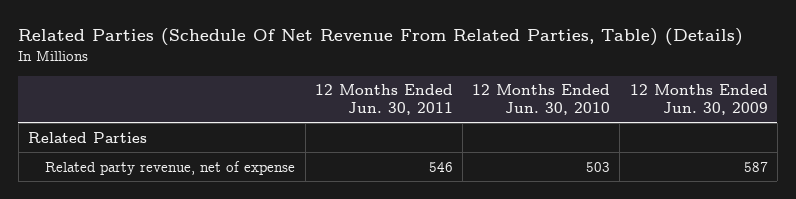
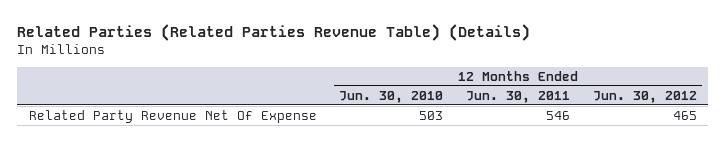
- Related Parties (Schedule Of Net Revenue From Related Parties, Table) (Details)
+ Related Parties (Related Parties Revenue Table) (Details)
- | 12 Months Ended Jun. 30, 2011 | 12 Months Ended Jun. 30, 2010 | 12 Months Ended Jun. 30, 2009
+ | 12 Months Ended Jun. 30, 2010 | 12 Months Ended Jun. 30, 2011 | 12 Months Ended Jun. 30, 2012
- Related Parties
- Related party revenue, net of expense | 546 | 503 | 587
+ Related Party Revenue Net Of Expense | 503 | 546 | 465

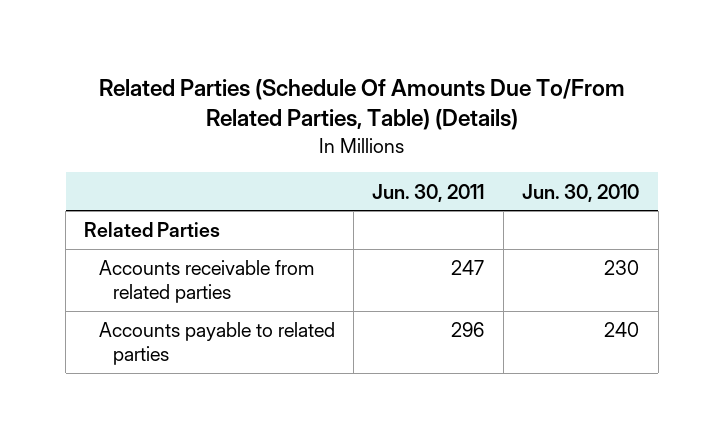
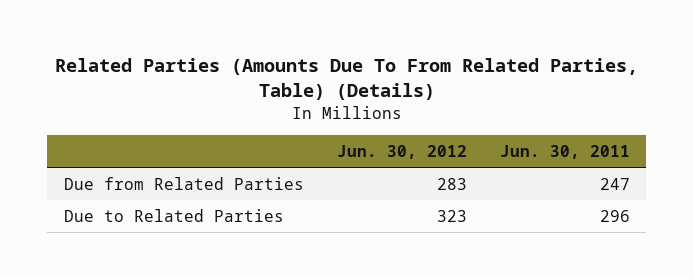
- Related Parties (Schedule Of Amounts Due To/From Related Parties, Table) (Details)
+ Related Parties (Amounts Due To From Related Parties, Table) (Details)
- | Jun. 30, 2011 | Jun. 30, 2010
+ | Jun. 30, 2012 | Jun. 30, 2011
- Related Parties
- Accounts receivable from related parties | 247 | 230
- Accounts payable to related parties | 296 | 240
+ Due from Related Parties | 283 | 247
+ Due to Related Parties | 323 | 296

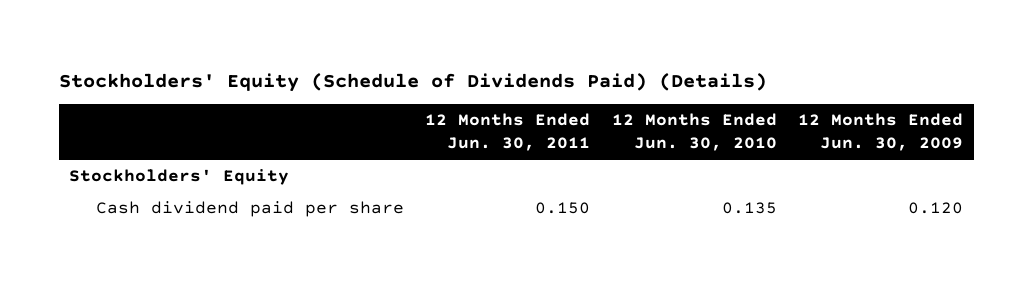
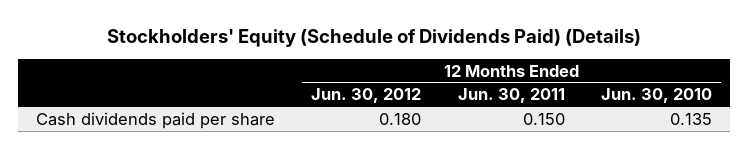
- | 12 Months Ended Jun. 30, 2011 | 12 Months Ended Jun. 30, 2010 | 12 Months Ended Jun. 30, 2009
+ | 12 Months Ended Jun. 30, 2012 | 12 Months Ended Jun. 30, 2011 | 12 Months Ended Jun. 30, 2010
- Stockholders' Equity
- Cash dividend paid per share | 0.150 | 0.135 | 0.120
+ Cash dividends paid per share | 0.180 | 0.150 | 0.135

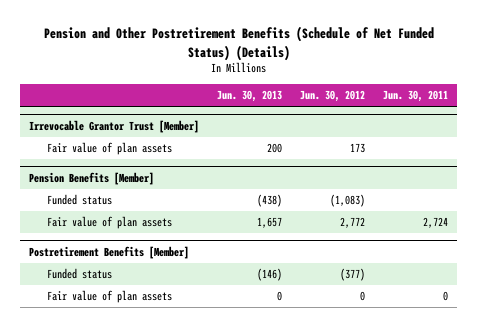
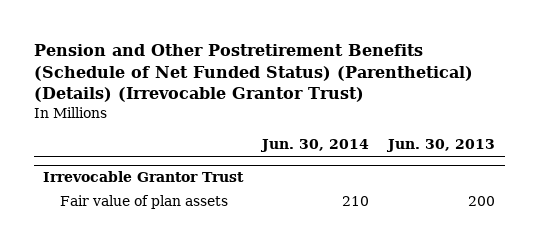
- Pension and Other Postretirement Benefits (Schedule of Net Funded Status) (Details)
+ Pension and Other Postretirement Benefits (Schedule of Net Funded Status) (Parenthetical) (Details) (Irrevocable Grantor Trust)
- | Jun. 30, 2013 | Jun. 30, 2012 | Jun. 30, 2011
+ | Jun. 30, 2014 | Jun. 30, 2013
- Irrevocable Grantor Trust [Member]
+ Irrevocable Grantor Trust
- Pension Benefits [Member]
- Funded status | (438) | (1,083) |
- Fair value of plan assets | 1,657 | 2,772 | 2,724
- Postretirement Benefits [Member]
- Funded status | (146) | (377) |
- Fair value of plan assets | 0 | 0 | 0

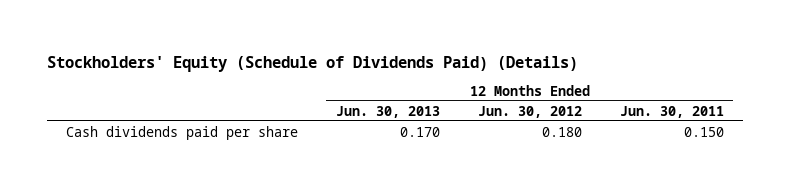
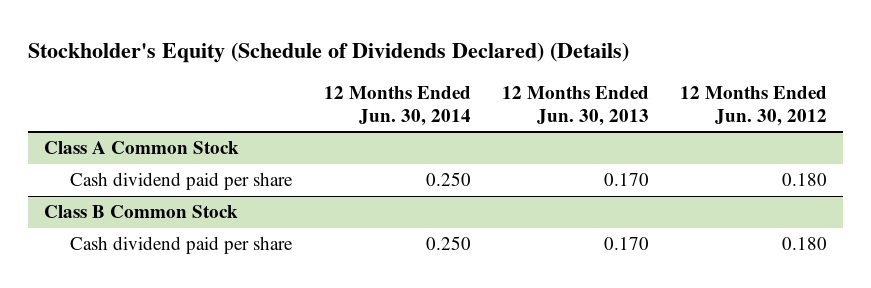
- Stockholders' Equity (Schedule of Dividends Paid) (Details)
+ Stockholder's Equity (Schedule of Dividends Declared) (Details)
- | 12 Months Ended Jun. 30, 2013 | 12 Months Ended Jun. 30, 2012 | 12 Months Ended Jun. 30, 2011
+ | 12 Months Ended Jun. 30, 2014 | 12 Months Ended Jun. 30, 2013 | 12 Months Ended Jun. 30, 2012
- Cash dividends paid per share | 0.170 | 0.180 | 0.150
+ Class A Common Stock
+ Cash dividend paid per share | 0.250 | 0.170 | 0.180
+ Class B Common Stock
+ Cash dividend paid per share | 0.250 | 0.170 | 0.180

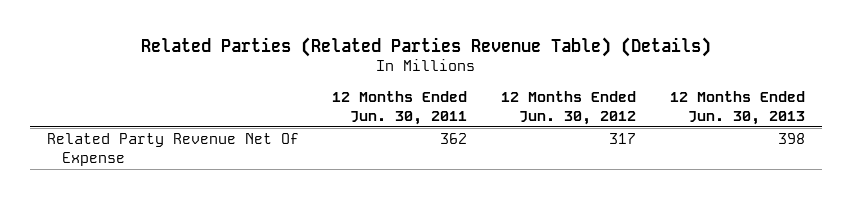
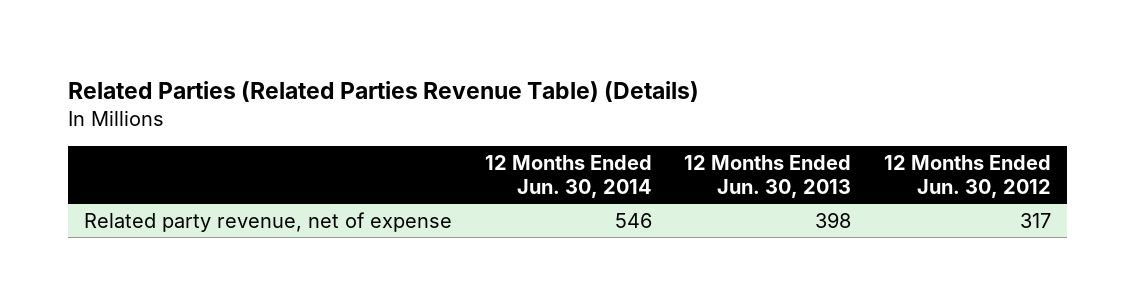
- | 12 Months Ended Jun. 30, 2011 | 12 Months Ended Jun. 30, 2012 | 12 Months Ended Jun. 30, 2013
+ | 12 Months Ended Jun. 30, 2014 | 12 Months Ended Jun. 30, 2013 | 12 Months Ended Jun. 30, 2012
- Related Party Revenue Net Of Expense | 362 | 317 | 398
+ Related party revenue, net of expense | 546 | 398 | 317

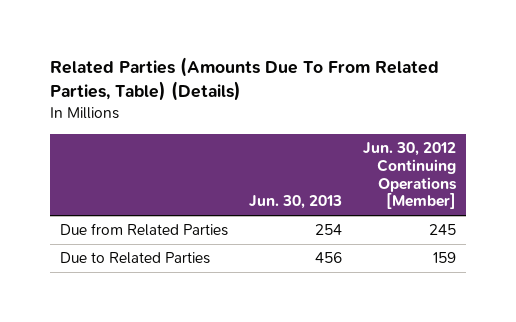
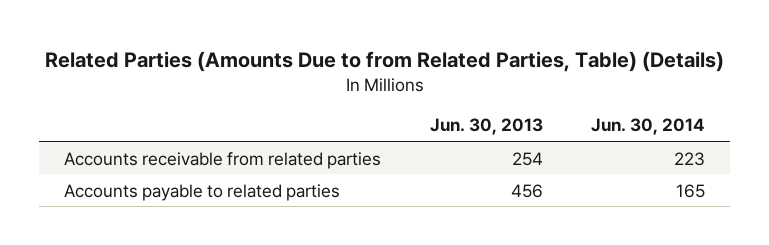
- Related Parties (Amounts Due To From Related Parties, Table) (Details)
+ Related Parties (Amounts Due to from Related Parties, Table) (Details)
- | Jun. 30, 2013 | Jun. 30, 2012 Continuing Operations [Member]
+ | Jun. 30, 2013 | Jun. 30, 2014
- Due from Related Parties | 254 | 245
- Due to Related Parties | 456 | 159
+ Accounts receivable from related parties | 254 | 223
+ Accounts payable to related parties | 456 | 165

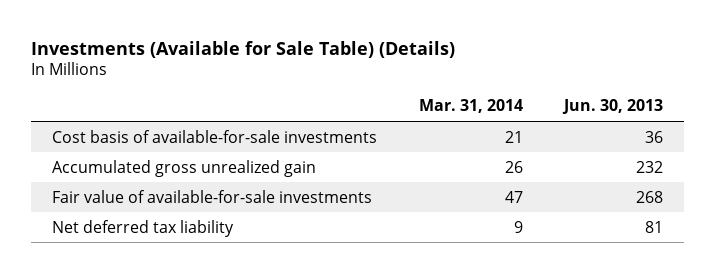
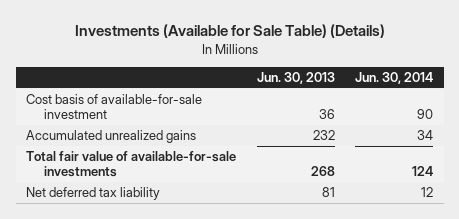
- | Mar. 31, 2014 | Jun. 30, 2013
+ | Jun. 30, 2013 | Jun. 30, 2014
- Cost basis of available-for-sale investments | 21 | 36
- Accumulated gross unrealized gain | 26 | 232
- Fair value of available-for-sale investments | 47 | 268
+ Cost basis of available-for-sale investment | 36 | 90
+ Accumulated unrealized gains | 232 | 34
+ Total fair value of available-for-sale investments | 268 | 124

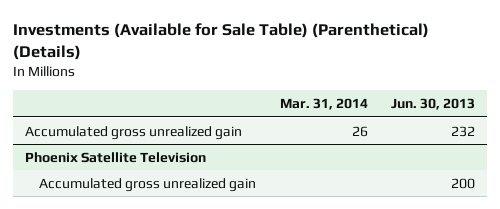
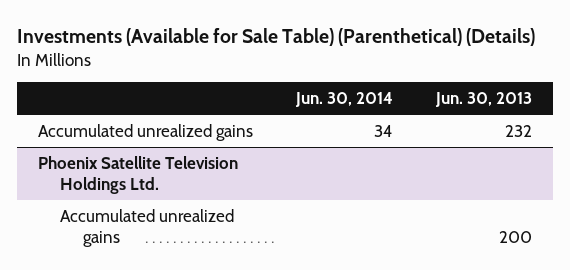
- | Mar. 31, 2014 | Jun. 30, 2013
+ | Jun. 30, 2014 | Jun. 30, 2013
- Accumulated gross unrealized gain | 26 | 232
- Phoenix Satellite Television
- Accumulated gross unrealized gain | | 200
+ Accumulated unrealized gains | 34 | 232
+ Phoenix Satellite Television Holdings Ltd.
+ Accumulated unrealized gains | | 200

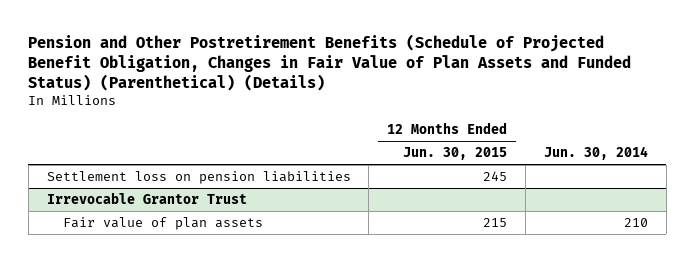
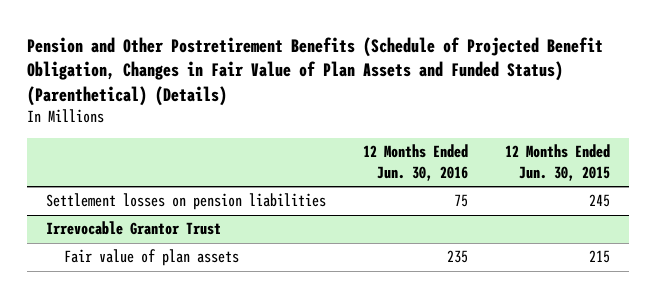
- | 12 Months Ended Jun. 30, 2015 | Jun. 30, 2014
+ | 12 Months Ended Jun. 30, 2016 | 12 Months Ended Jun. 30, 2015
- Settlement loss on pension liabilities | 245 |
+ Settlement losses on pension liabilities | 75 | 245

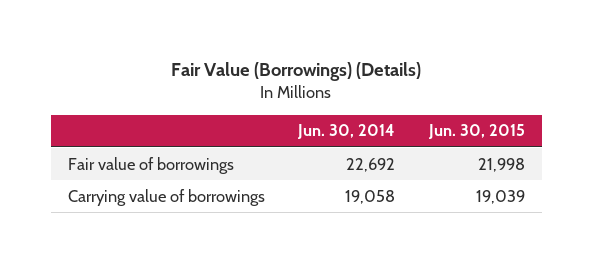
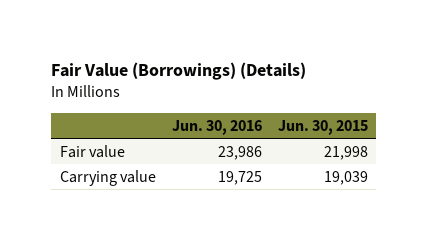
- | Jun. 30, 2014 | Jun. 30, 2015
+ | Jun. 30, 2016 | Jun. 30, 2015
- Fair value of borrowings | 22,692 | 21,998
- Carrying value of borrowings | 19,058 | 19,039
+ Fair value | 23,986 | 21,998
+ Carrying value | 19,725 | 19,039

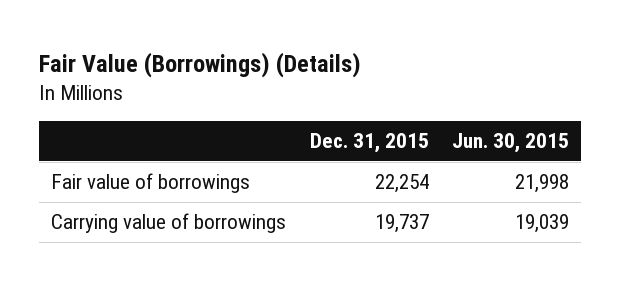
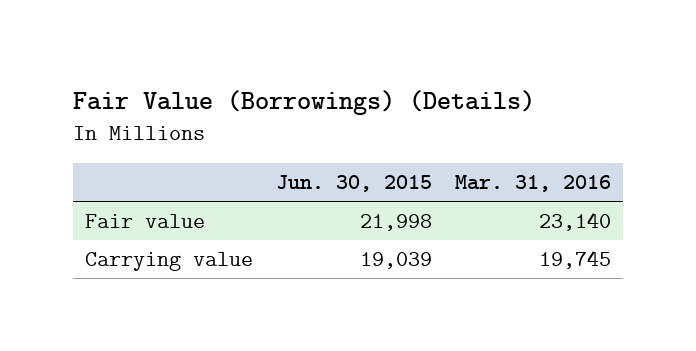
- | Dec. 31, 2015 | Jun. 30, 2015
+ | Jun. 30, 2015 | Mar. 31, 2016
- Fair value of borrowings | 22,254 | 21,998
- Carrying value of borrowings | 19,737 | 19,039
+ Fair value | 21,998 | 23,140
+ Carrying value | 19,039 | 19,745

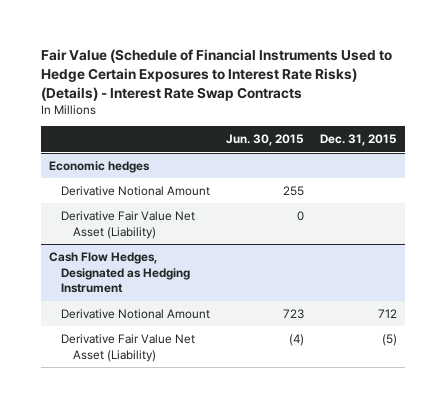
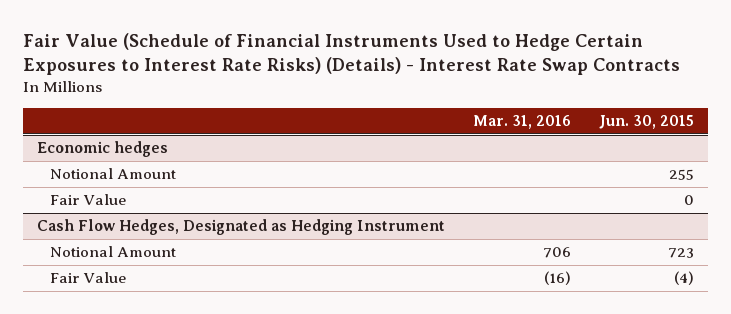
- | Jun. 30, 2015 | Dec. 31, 2015
+ | Mar. 31, 2016 | Jun. 30, 2015
@ Economic hedges
- Derivative Notional Amount | 255 |
- Derivative Fair Value Net Asset (Liability) | 0 |
+ Notional Amount | | 255
+ Fair Value | | 0
@ Cash Flow Hedges, Designated as Hedging Instrument
- Derivative Notional Amount | 723 | 712
- Derivative Fair Value Net Asset (Liability) | (4) | (5)
+ Notional Amount | 706 | 723
+ Fair Value | (16) | (4)

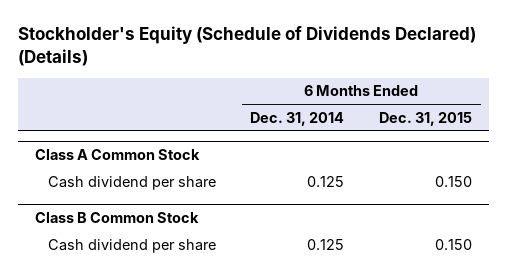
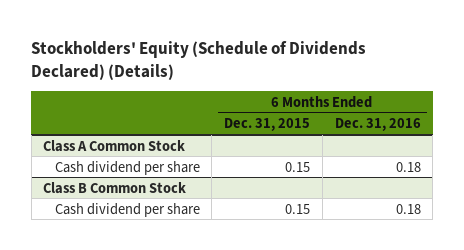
- Stockholder's Equity (Schedule of Dividends Declared) (Details)
+ Stockholders' Equity (Schedule of Dividends Declared) (Details)
- | 6 Months Ended Dec. 31, 2014 | 6 Months Ended Dec. 31, 2015
+ | 6 Months Ended Dec. 31, 2015 | 6 Months Ended Dec. 31, 2016
@ Class A Common Stock
- Cash dividend per share | 0.125 | 0.150
+ Cash dividend per share | 0.15 | 0.18
@ Class B Common Stock
- Cash dividend per share | 0.125 | 0.150
+ Cash dividend per share | 0.15 | 0.18

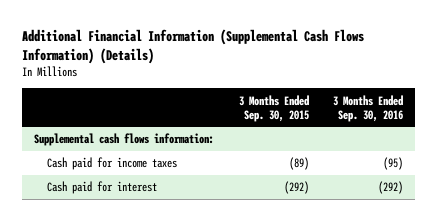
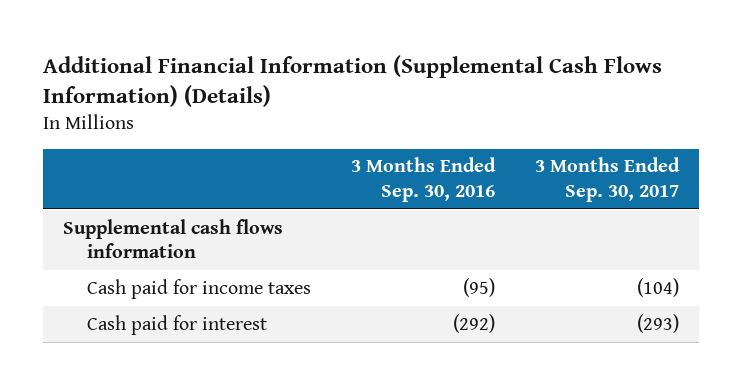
- | 3 Months Ended Sep. 30, 2015 | 3 Months Ended Sep. 30, 2016
+ | 3 Months Ended Sep. 30, 2016 | 3 Months Ended Sep. 30, 2017
- Supplemental cash flows information:
+ Supplemental cash flows information

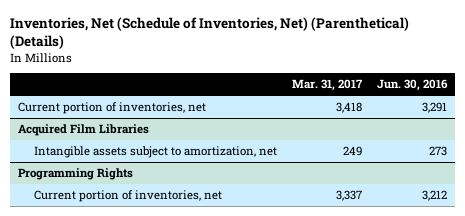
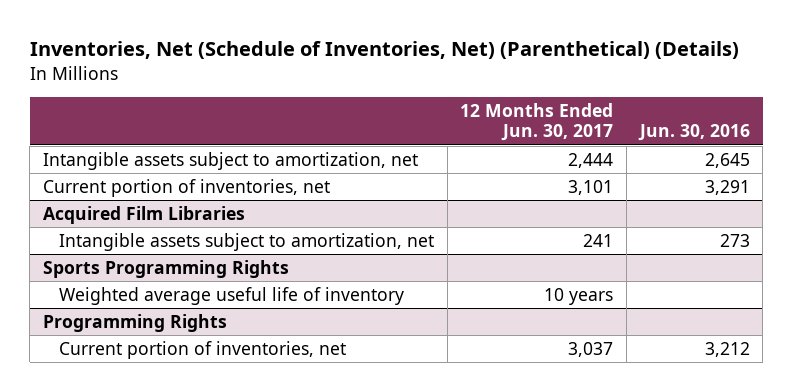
- | Mar. 31, 2017 | Jun. 30, 2016
+ | 12 Months Ended Jun. 30, 2017 | Jun. 30, 2016
+ Intangible assets subject to amortization, net | 2,444 | 2,645
+ Sports Programming Rights
+ Weighted average useful life of inventory | 10 years |

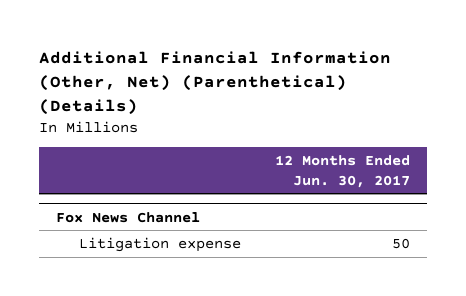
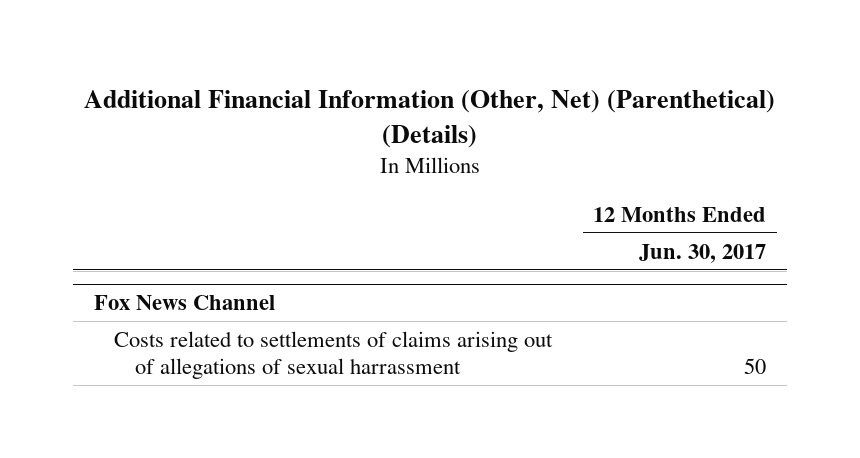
@ Fox News Channel
- Litigation expense | 50
+ Costs related to settlements of claims arising out of allegations of sexual harrassment | 50

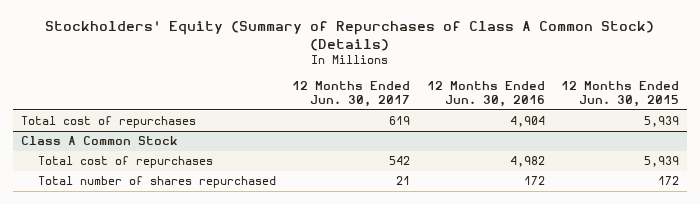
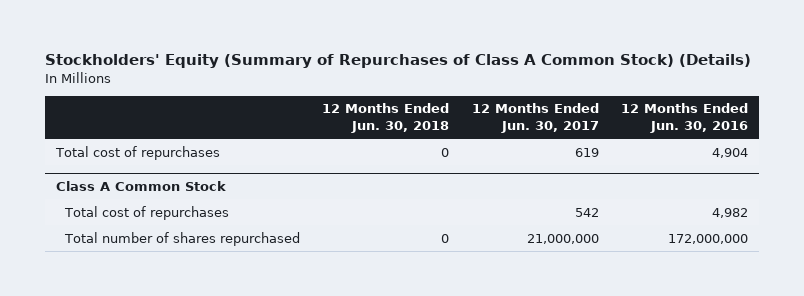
- | 12 Months Ended Jun. 30, 2017 | 12 Months Ended Jun. 30, 2016 | 12 Months Ended Jun. 30, 2015
+ | 12 Months Ended Jun. 30, 2018 | 12 Months Ended Jun. 30, 2017 | 12 Months Ended Jun. 30, 2016
@ Class A Common Stock
- Total number of shares repurchased | 21 | 172 | 172
+ Total number of shares repurchased | 0 | 21,000,000 | 172,000,000

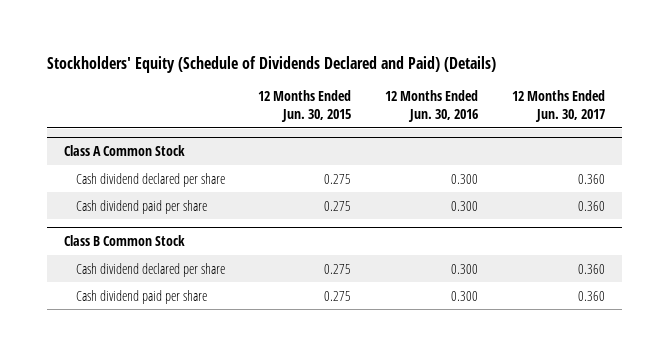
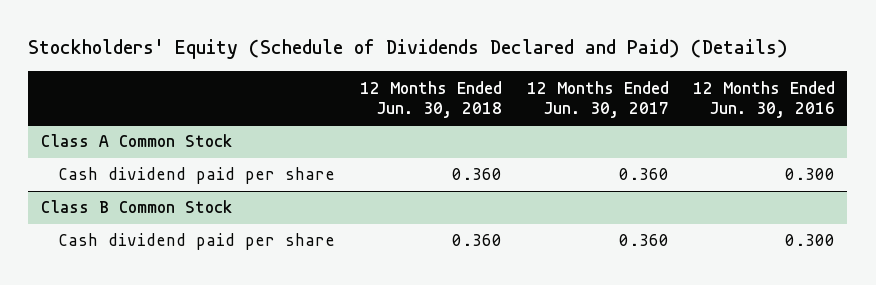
- | 12 Months Ended Jun. 30, 2015 | 12 Months Ended Jun. 30, 2016 | 12 Months Ended Jun. 30, 2017
+ | 12 Months Ended Jun. 30, 2018 | 12 Months Ended Jun. 30, 2017 | 12 Months Ended Jun. 30, 2016
@ Class A Common Stock
- Cash dividend declared per share | 0.275 | 0.300 | 0.360
@ Class B Common Stock
- Cash dividend declared per share | 0.275 | 0.300 | 0.360

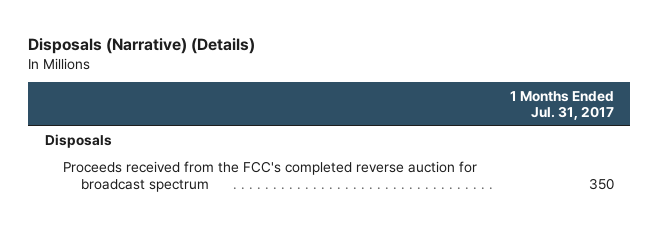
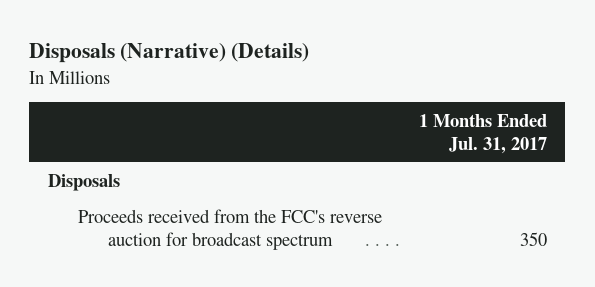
- Proceeds received from the FCC's completed reverse auction for broadcast spectrum | 350
+ Proceeds received from the FCC's reverse auction for broadcast spectrum | 350

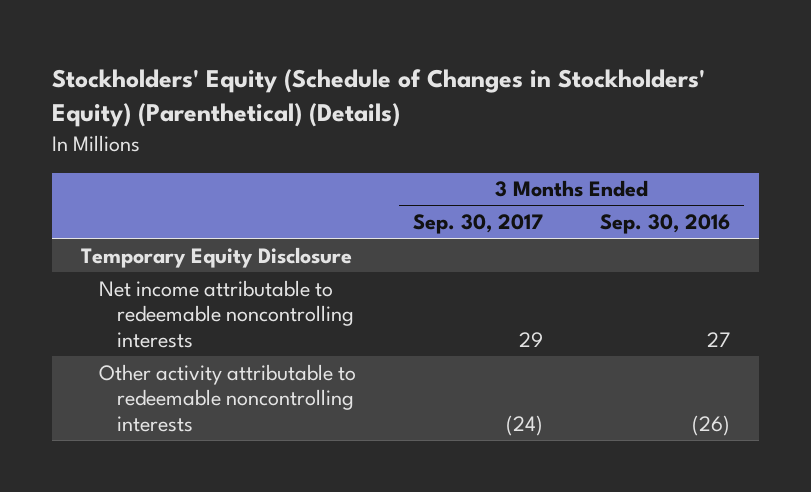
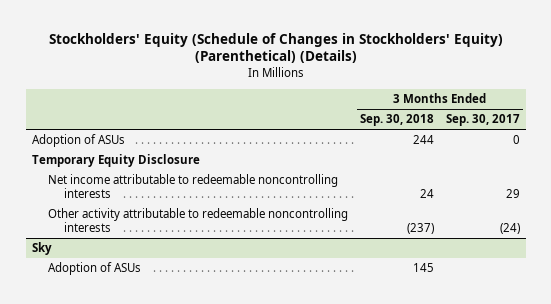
- | 3 Months Ended Sep. 30, 2017 | 3 Months Ended Sep. 30, 2016
+ | 3 Months Ended Sep. 30, 2018 | 3 Months Ended Sep. 30, 2017
+ Adoption of ASUs | 244 | 0
+ Sky
+ Adoption of ASUs | 145 |

